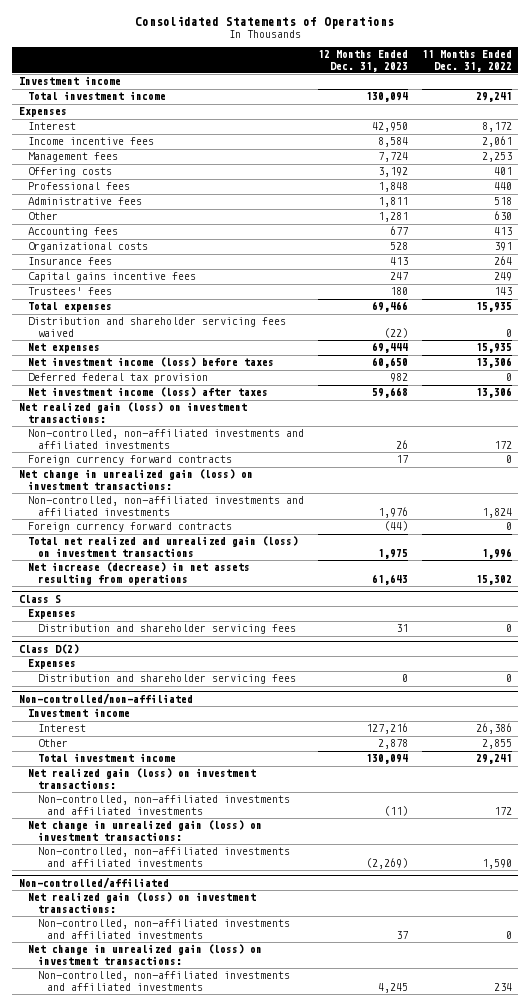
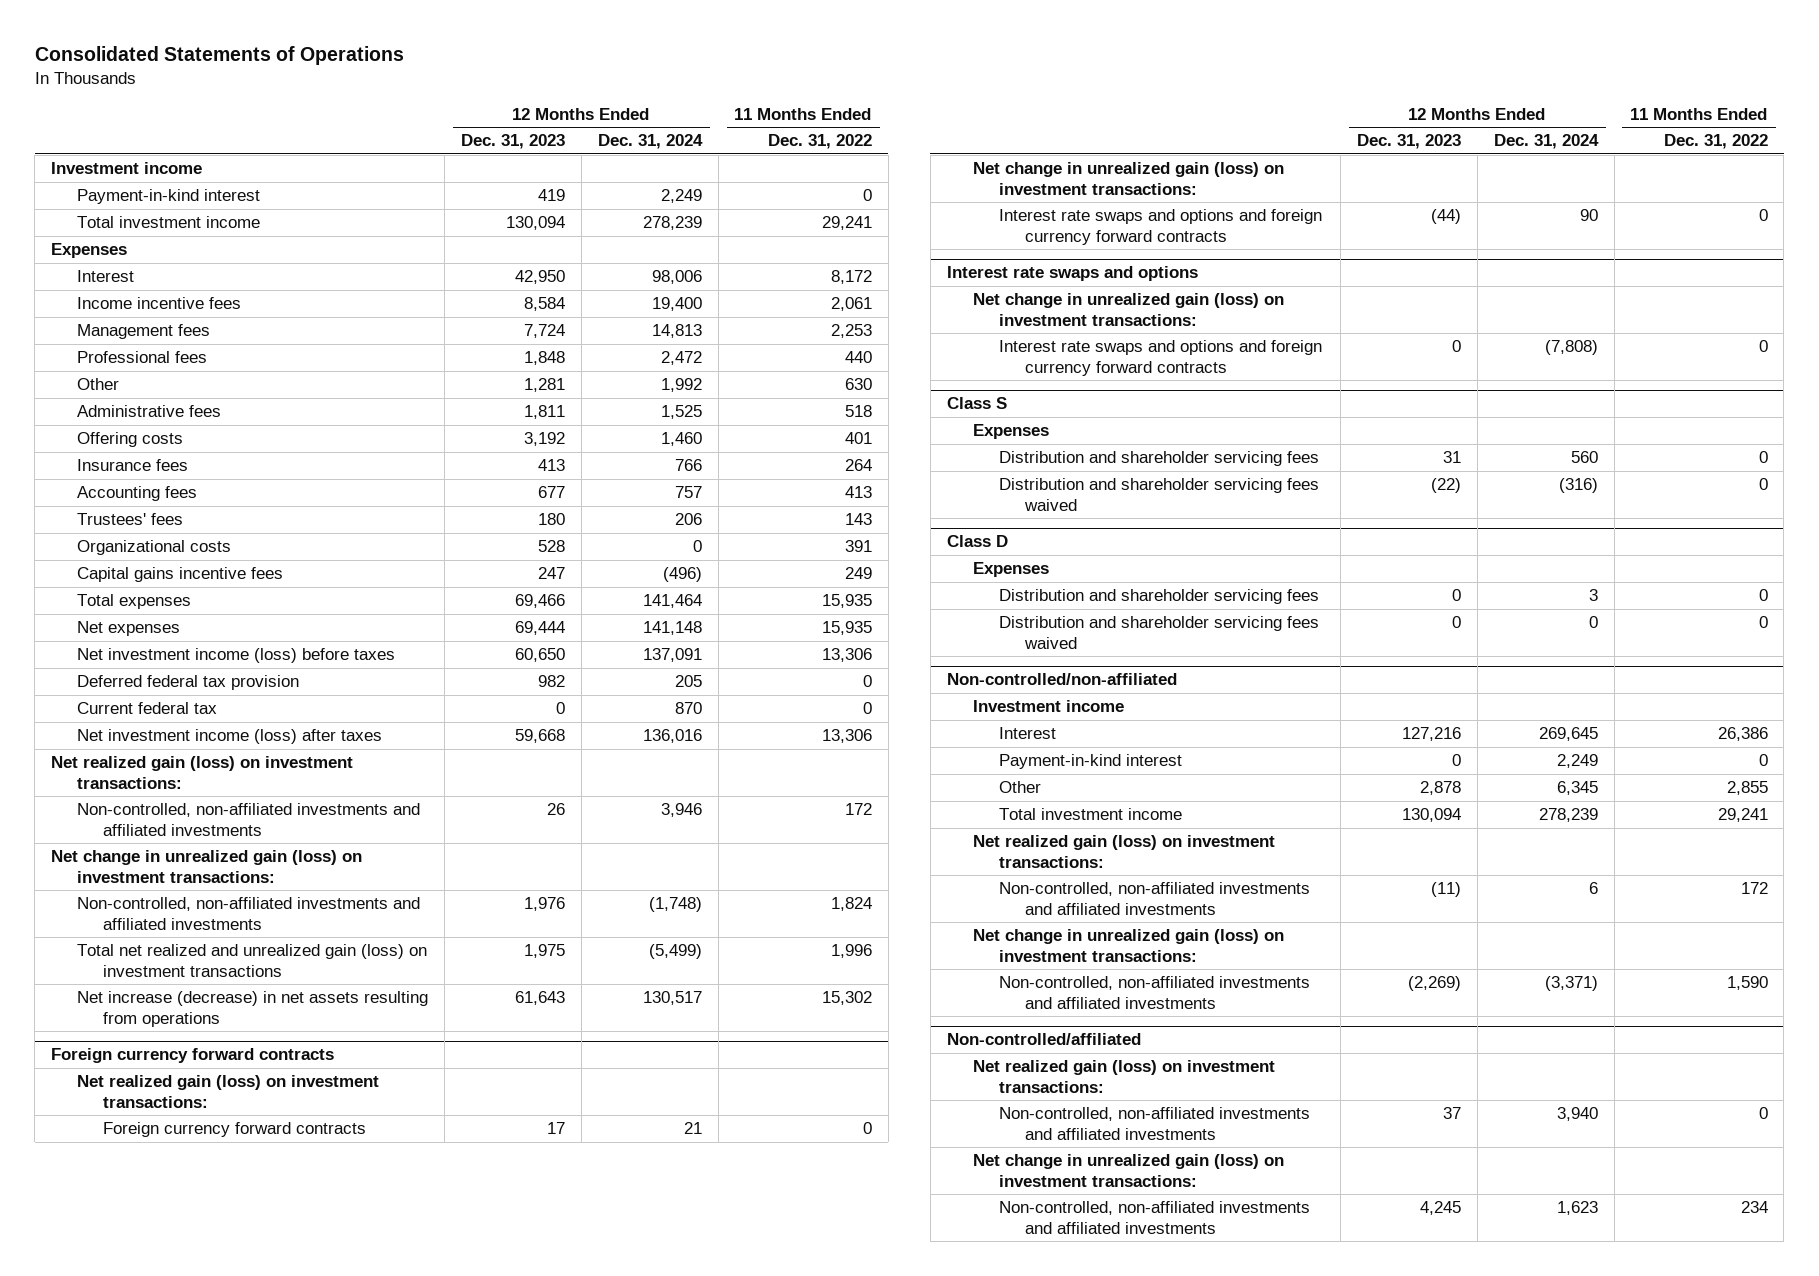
- | 12 Months Ended Dec. 31, 2023 | 11 Months Ended Dec. 31, 2022
+ | 12 Months Ended Dec. 31, 2023 | 12 Months Ended Dec. 31, 2024 | 11 Months Ended Dec. 31, 2022
+ Payment-in-kind interest | 419 | 2,249 | 0
moved down: Administrative fees | 1,811 | 1,525 | 518
moved down: Offering costs | 3,192 | 1,460 | 401
moved up: Insurance fees | 413 | 766 | 264
moved up: Trustees' fees | 180 | 206 | 143
- Distribution and shareholder servicing fees waived | (22) | 0
+ Current federal tax | 0 | 870 | 0
- Foreign currency forward contracts | 17 | 0
- Foreign currency forward contracts | (44) | 0
+ Foreign currency forward contracts
+ Net realized gain (loss) on investment transactions:
+ Foreign currency forward contracts | 17 | 21 | 0
+ Net change in unrealized gain (loss) on investment transactions:
+ Interest rate swaps and options and foreign currency forward contracts | (44) | 90 | 0
+ Interest rate swaps and options
+ Net change in unrealized gain (loss) on investment transactions:
+ Interest rate swaps and options and foreign currency forward contracts | 0 | (7,808) | 0
- Class D(2)
@ Class S
+ Distribution and shareholder servicing fees waived | (22) | (316) | 0
+ Class D
+ Distribution and shareholder servicing fees waived | 0 | 0 | 0
@ Non-controlled/non-affiliated
+ Payment-in-kind interest | 0 | 2,249 | 0

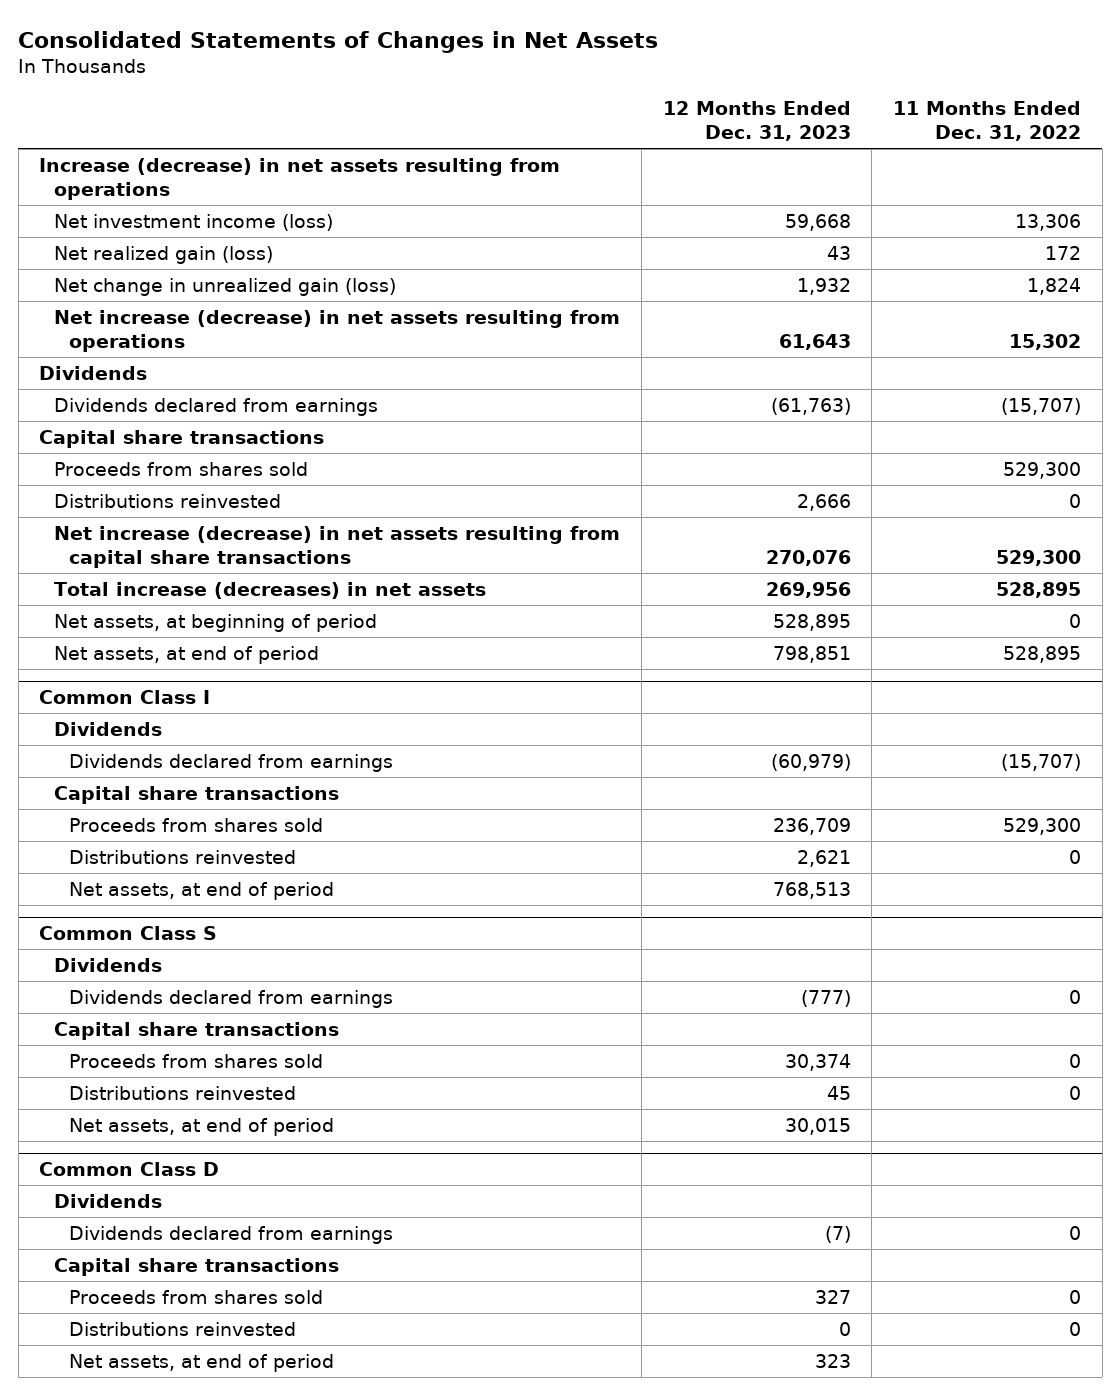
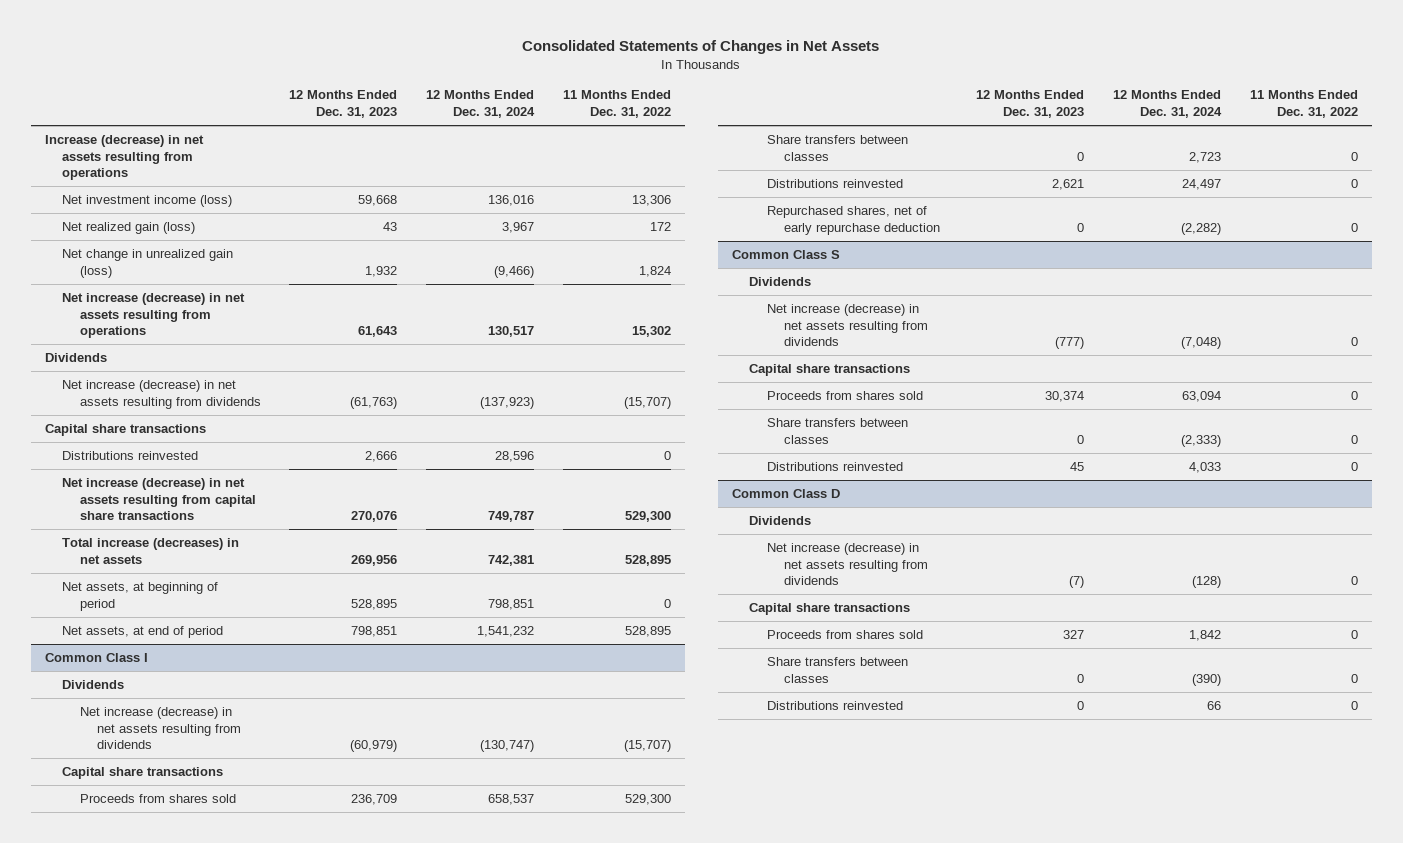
- | 12 Months Ended Dec. 31, 2023 | 11 Months Ended Dec. 31, 2022
+ | 12 Months Ended Dec. 31, 2023 | 12 Months Ended Dec. 31, 2024 | 11 Months Ended Dec. 31, 2022
- Dividends declared from earnings | (61,763) | (15,707)
+ Net increase (decrease) in net assets resulting from dividends | (61,763) | (137,923) | (15,707)
- Proceeds from shares sold | | 529,300
@ Common Class I
- Dividends declared from earnings | (60,979) | (15,707)
+ Net increase (decrease) in net assets resulting from dividends | (60,979) | (130,747) | (15,707)
+ Share transfers between classes | 0 | 2,723 | 0
- Net assets, at end of period | 768,513 |
+ Repurchased shares, net of early repurchase deduction | 0 | (2,282) | 0
@ Common Class S
- Dividends declared from earnings | (777) | 0
+ Net increase (decrease) in net assets resulting from dividends | (777) | (7,048) | 0
+ Share transfers between classes | 0 | (2,333) | 0
- Net assets, at end of period | 30,015 |
@ Common Class D
- Dividends declared from earnings | (7) | 0
+ Net increase (decrease) in net assets resulting from dividends | (7) | (128) | 0
+ Share transfers between classes | 0 | (390) | 0
- Net assets, at end of period | 323 |

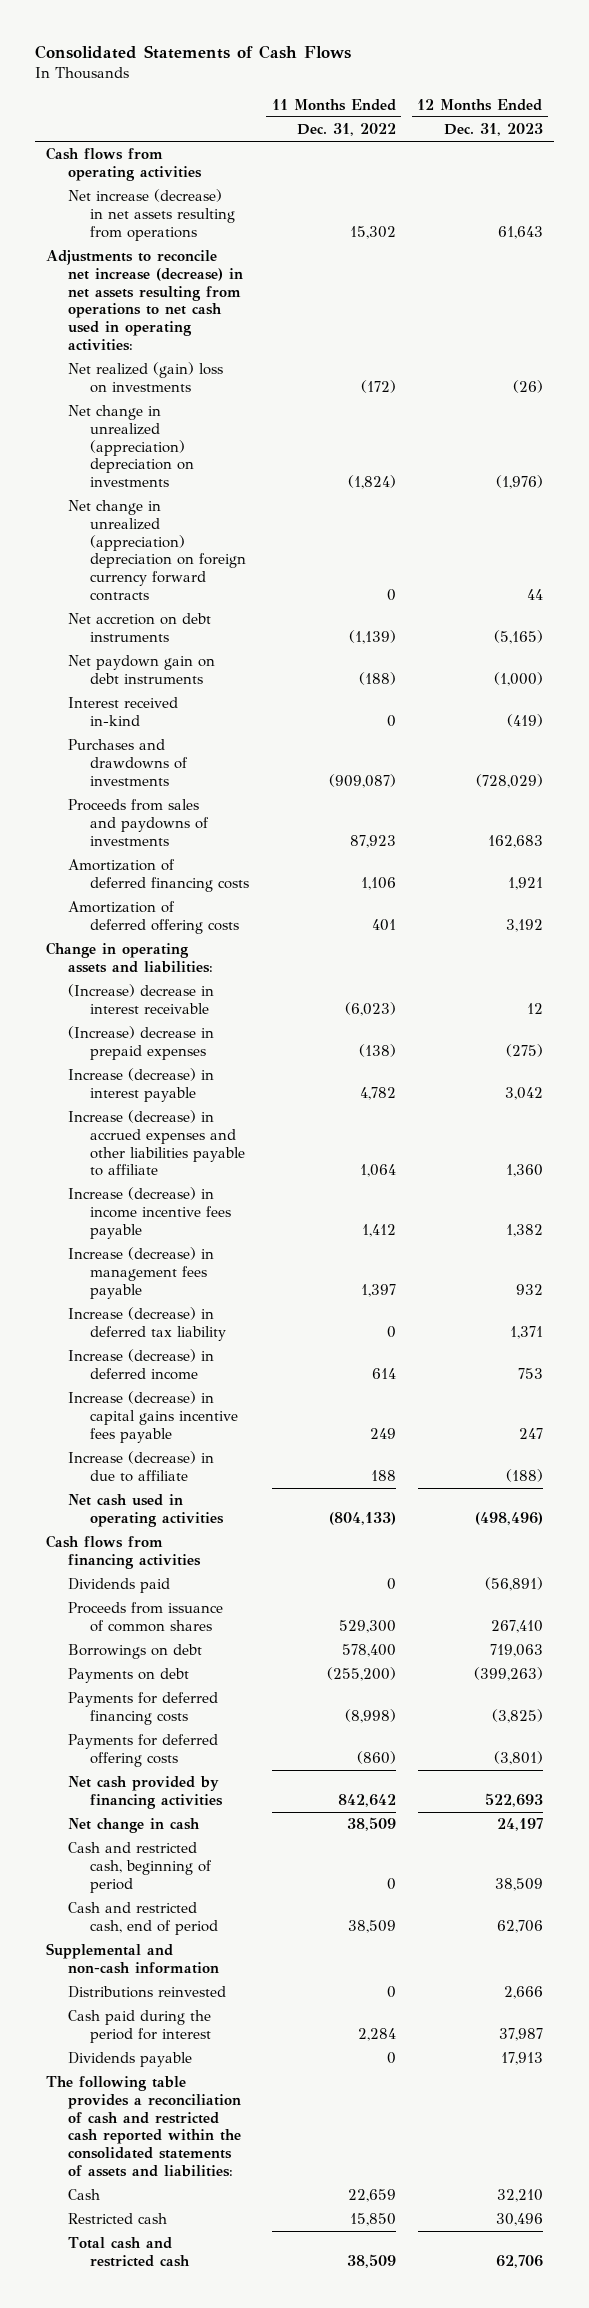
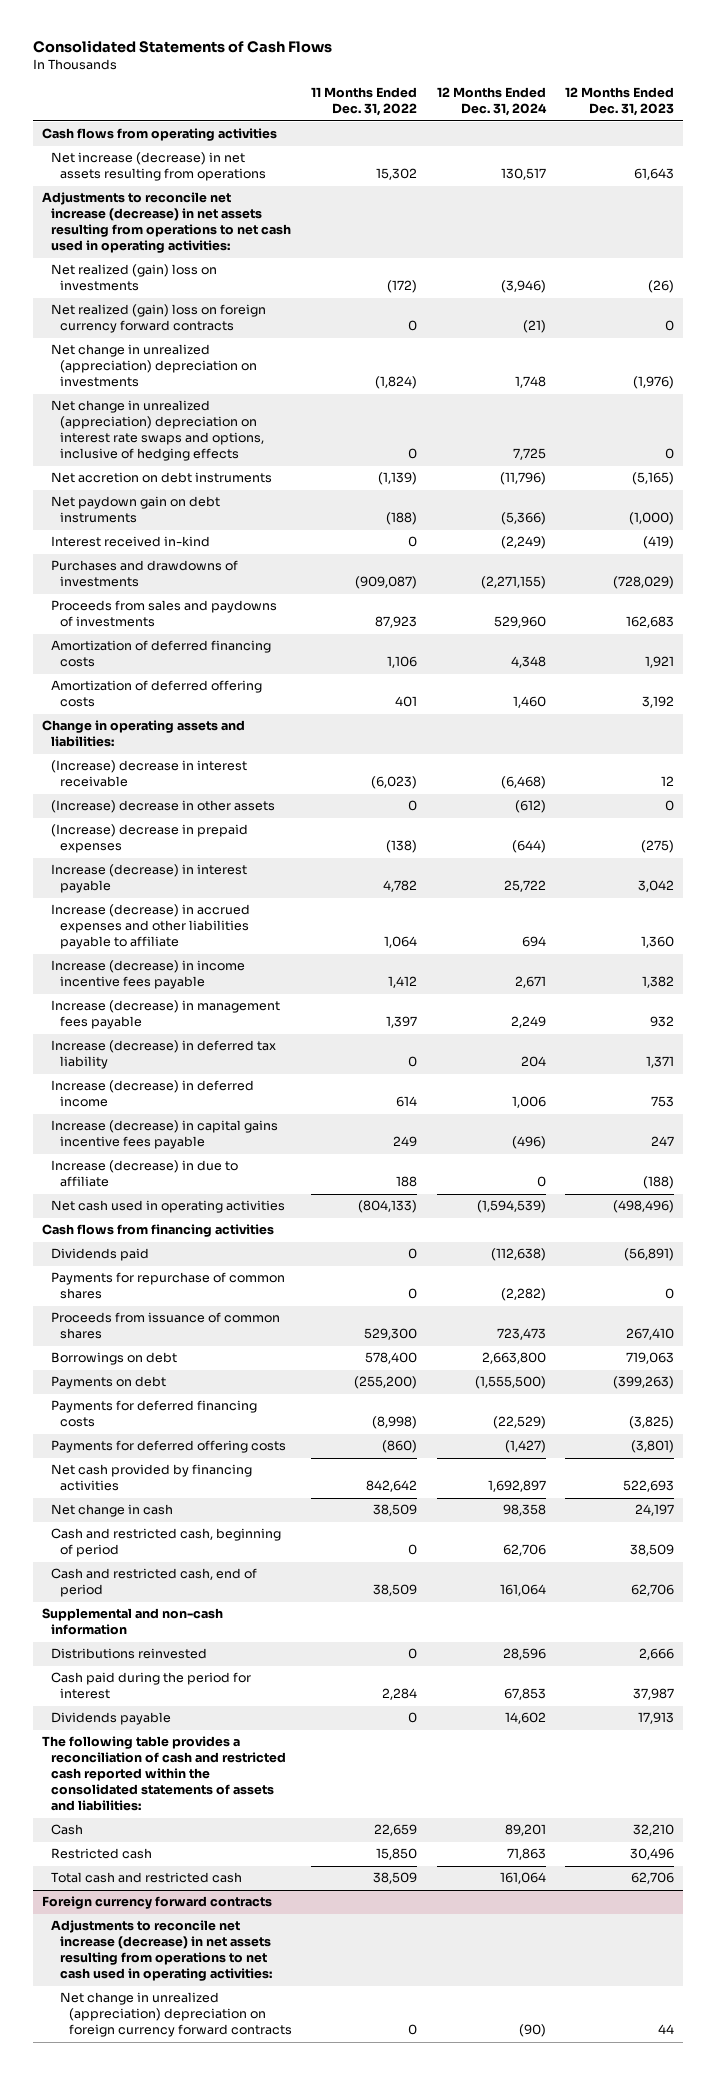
- | 11 Months Ended Dec. 31, 2022 | 12 Months Ended Dec. 31, 2023
+ | 11 Months Ended Dec. 31, 2022 | 12 Months Ended Dec. 31, 2024 | 12 Months Ended Dec. 31, 2023
+ Net realized (gain) loss on foreign currency forward contracts | 0 | (21) | 0
- Net change in unrealized (appreciation) depreciation on foreign currency forward contracts | 0 | 44
+ Net change in unrealized (appreciation) depreciation on interest rate swaps and options, inclusive of hedging effects | 0 | 7,725 | 0
+ (Increase) decrease in other assets | 0 | (612) | 0
+ Payments for repurchase of common shares | 0 | (2,282) | 0
+ Foreign currency forward contracts
+ Adjustments to reconcile net increase (decrease) in net assets resulting from operations to net cash used in operating activities:
+ Net change in unrealized (appreciation) depreciation on foreign currency forward contracts | 0 | (90) | 44

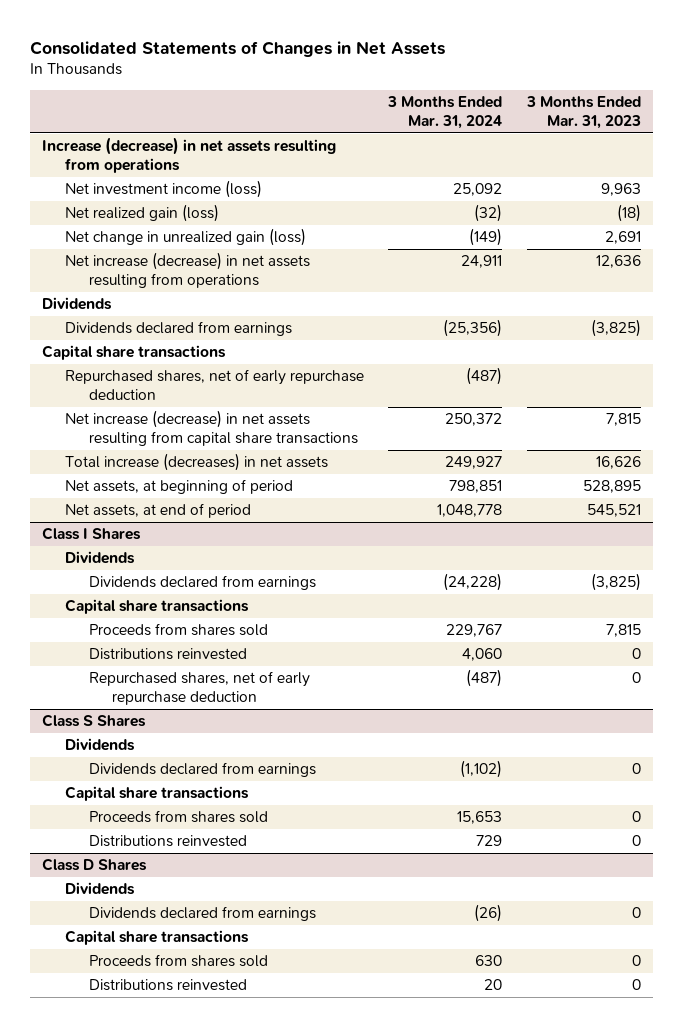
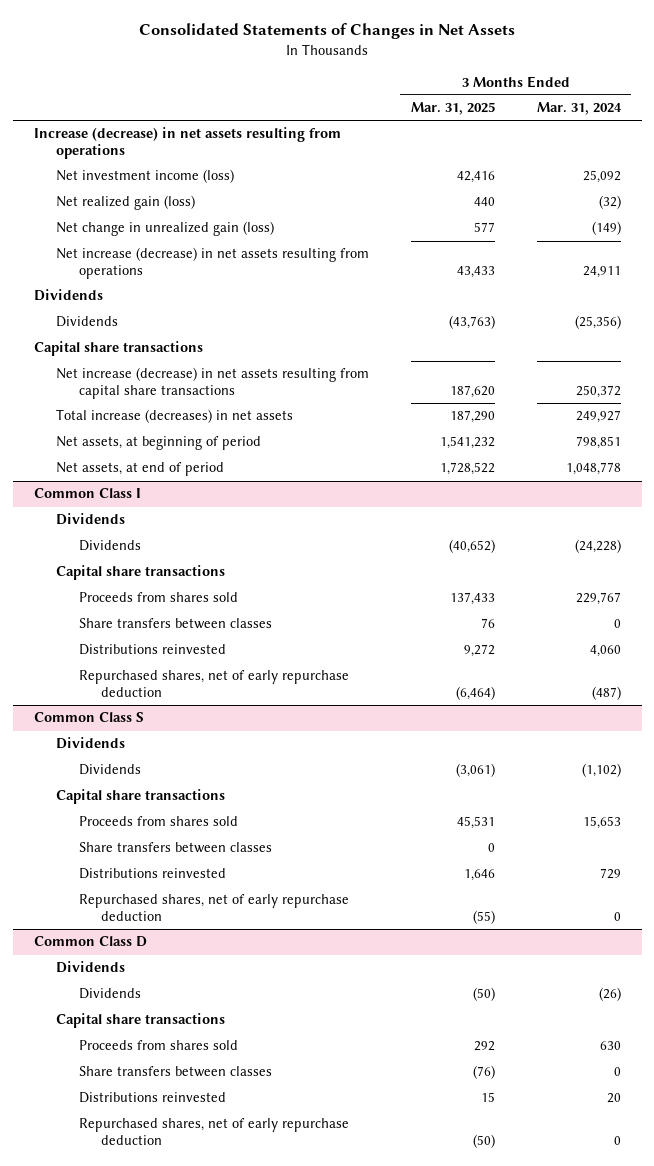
- | 3 Months Ended Mar. 31, 2024 | 3 Months Ended Mar. 31, 2023
+ | 3 Months Ended Mar. 31, 2025 | 3 Months Ended Mar. 31, 2024
- Dividends declared from earnings | (25,356) | (3,825)
+ Dividends | (43,763) | (25,356)
- Repurchased shares, net of early repurchase deduction | (487) |
- Class I Shares
+ Common Class I
- Dividends declared from earnings | (24,228) | (3,825)
+ Dividends | (40,652) | (24,228)
+ Share transfers between classes | 76 | 0
- Class S Shares
+ Common Class S
- Dividends declared from earnings | (1,102) | 0
+ Dividends | (3,061) | (1,102)
+ Share transfers between classes | 0 |
- Class D Shares
+ Repurchased shares, net of early repurchase deduction | (55) | 0
+ Common Class D
- Dividends declared from earnings | (26) | 0
+ Dividends | (50) | (26)
+ Share transfers between classes | (76) | 0
+ Repurchased shares, net of early repurchase deduction | (50) | 0

